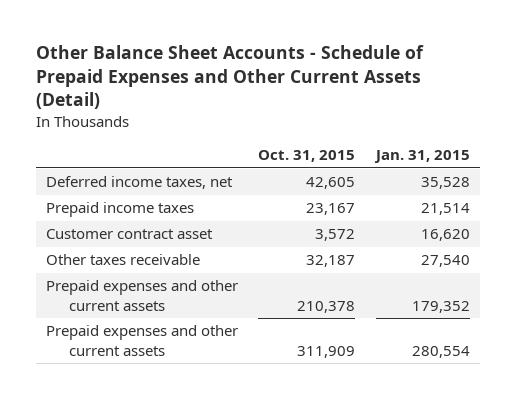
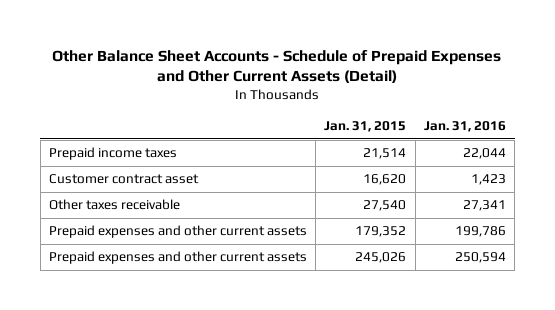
- | Oct. 31, 2015 | Jan. 31, 2015
+ | Jan. 31, 2015 | Jan. 31, 2016
- Deferred income taxes, net | 42,605 | 35,528
- Prepaid expenses and other current assets | 311,909 | 280,554
+ Prepaid expenses and other current assets | 245,026 | 250,594

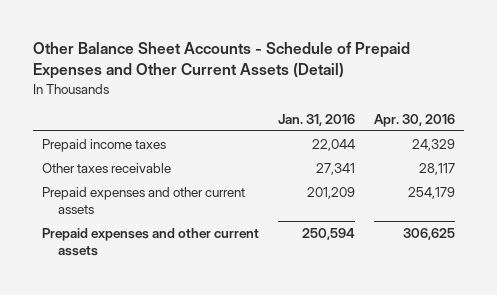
- | Jan. 31, 2015 | Jan. 31, 2016
+ | Jan. 31, 2016 | Apr. 30, 2016
- Customer contract asset | 16,620 | 1,423
- Prepaid expenses and other current assets | 179,352 | 199,786
+ Prepaid expenses and other current assets | 201,209 | 254,179

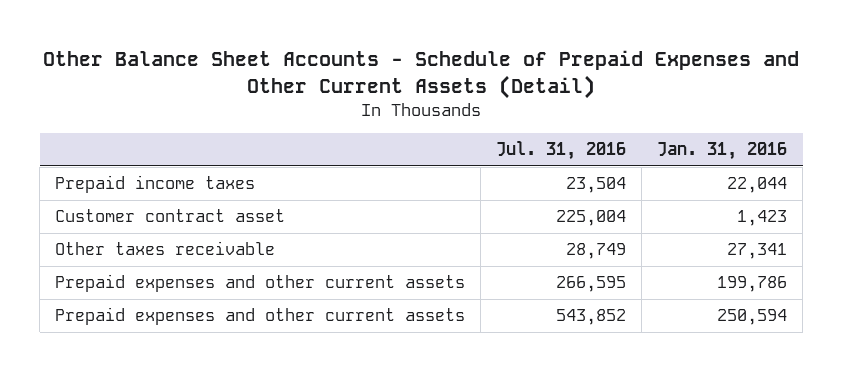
- | Jan. 31, 2016 | Apr. 30, 2016
+ | Jul. 31, 2016 | Jan. 31, 2016
+ Customer contract asset | 225,004 | 1,423
- Prepaid expenses and other current assets | 201,209 | 254,179
+ Prepaid expenses and other current assets | 266,595 | 199,786

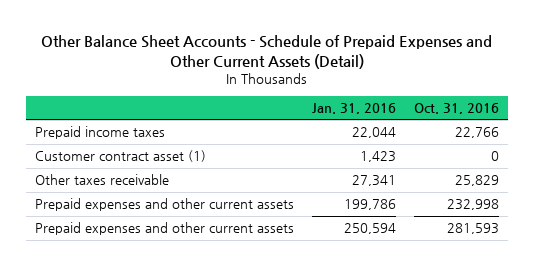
- | Jul. 31, 2016 | Jan. 31, 2016
+ | Jan. 31, 2016 | Oct. 31, 2016
- Customer contract asset | 225,004 | 1,423
+ Customer contract asset (1) | 1,423 | 0

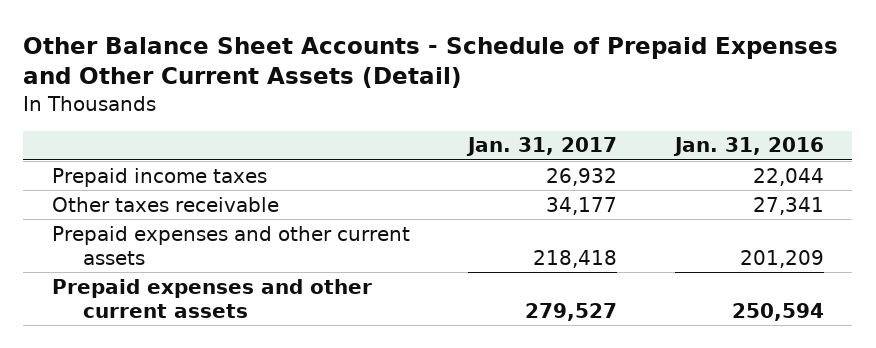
- | Jan. 31, 2016 | Oct. 31, 2016
+ | Jan. 31, 2017 | Jan. 31, 2016
- Customer contract asset (1) | 1,423 | 0
- Prepaid expenses and other current assets | 199,786 | 232,998
+ Prepaid expenses and other current assets | 218,418 | 201,209

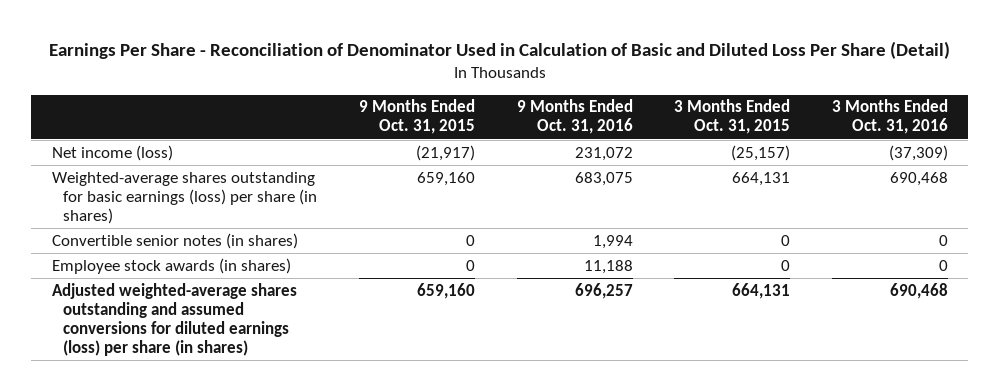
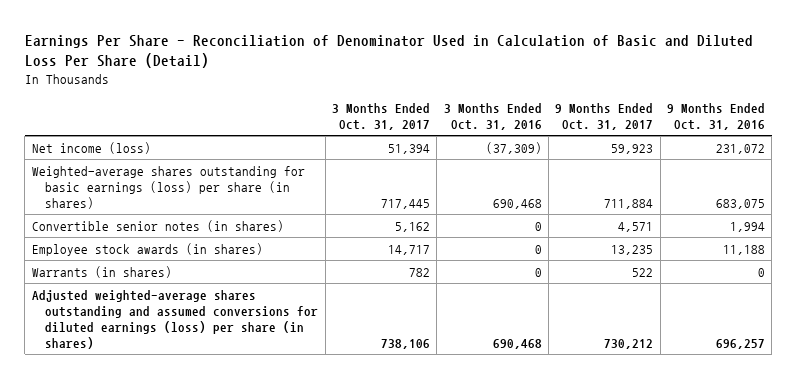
- | 9 Months Ended Oct. 31, 2015 | 9 Months Ended Oct. 31, 2016 | 3 Months Ended Oct. 31, 2015 | 3 Months Ended Oct. 31, 2016
+ | 3 Months Ended Oct. 31, 2017 | 3 Months Ended Oct. 31, 2016 | 9 Months Ended Oct. 31, 2017 | 9 Months Ended Oct. 31, 2016
+ Warrants (in shares) | 782 | 0 | 522 | 0

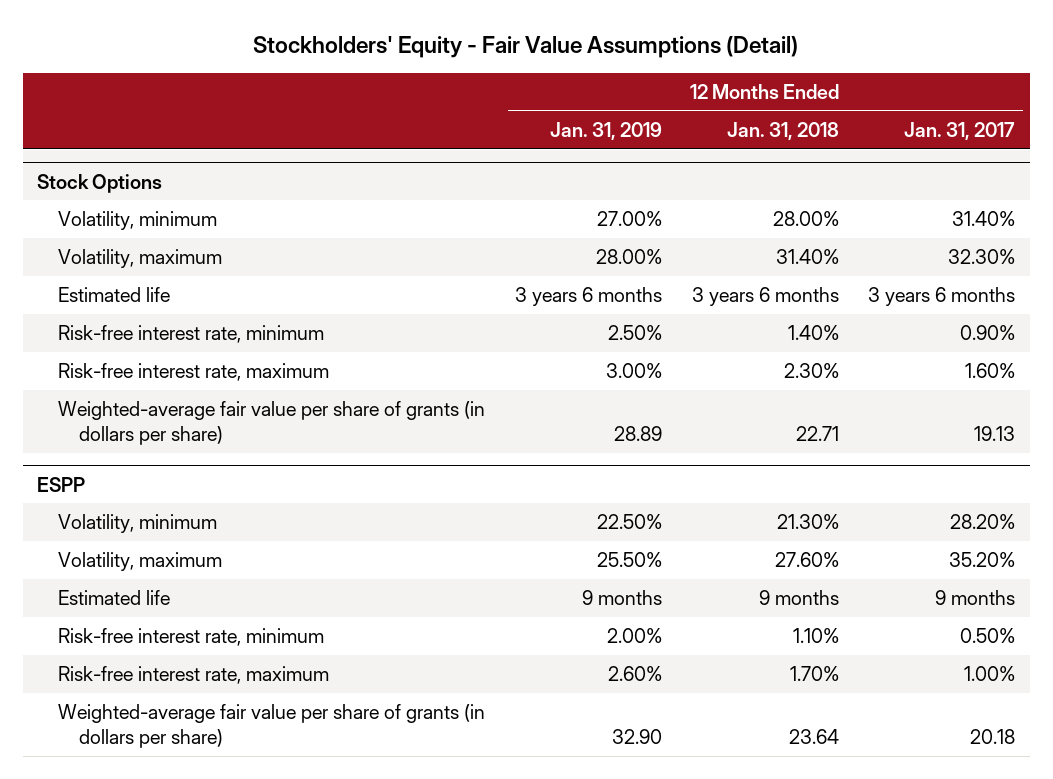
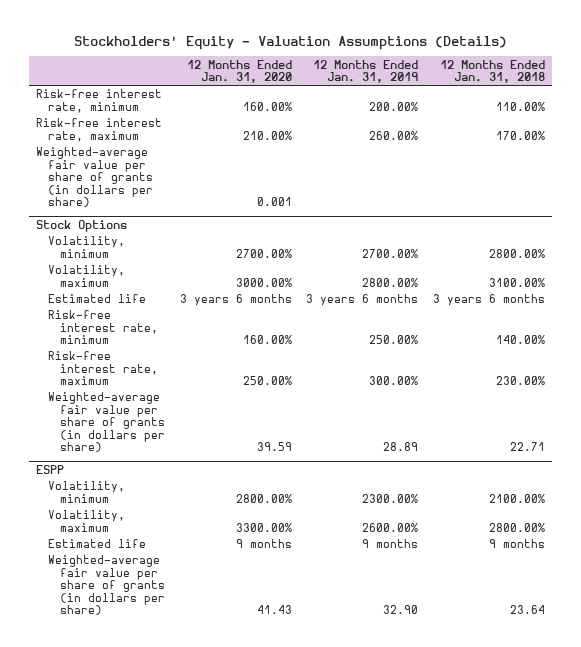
- Stockholders' Equity - Fair Value Assumptions (Detail)
+ Stockholders' Equity - Valuation Assumptions (Details)
- | 12 Months Ended Jan. 31, 2019 | 12 Months Ended Jan. 31, 2018 | 12 Months Ended Jan. 31, 2017
+ | 12 Months Ended Jan. 31, 2020 | 12 Months Ended Jan. 31, 2019 | 12 Months Ended Jan. 31, 2018
+ Risk-free interest rate, minimum | 160.00% | 200.00% | 110.00%
+ Risk-free interest rate, maximum | 210.00% | 260.00% | 170.00%
+ Weighted-average fair value per share of grants (in dollars per share) | 0.001 | |
@ Stock Options
- Volatility, minimum | 27.00% | 28.00% | 31.40%
- Volatility, maximum | 28.00% | 31.40% | 32.30%
+ Volatility, minimum | 2700.00% | 2700.00% | 2800.00%
+ Volatility, maximum | 3000.00% | 2800.00% | 3100.00%
- Risk-free interest rate, minimum | 2.50% | 1.40% | 0.90%
- Risk-free interest rate, maximum | 3.00% | 2.30% | 1.60%
+ Risk-free interest rate, minimum | 160.00% | 250.00% | 140.00%
+ Risk-free interest rate, maximum | 250.00% | 300.00% | 230.00%
@ ESPP
- Volatility, minimum | 22.50% | 21.30% | 28.20%
- Volatility, maximum | 25.50% | 27.60% | 35.20%
+ Volatility, minimum | 2800.00% | 2300.00% | 2100.00%
+ Volatility, maximum | 3300.00% | 2600.00% | 2800.00%
- Risk-free interest rate, minimum | 2.00% | 1.10% | 0.50%
- Risk-free interest rate, maximum | 2.60% | 1.70% | 1.00%

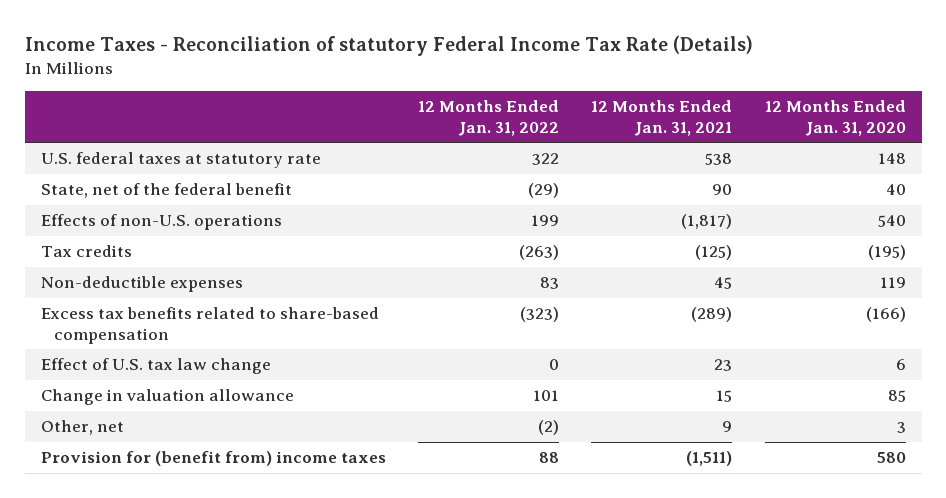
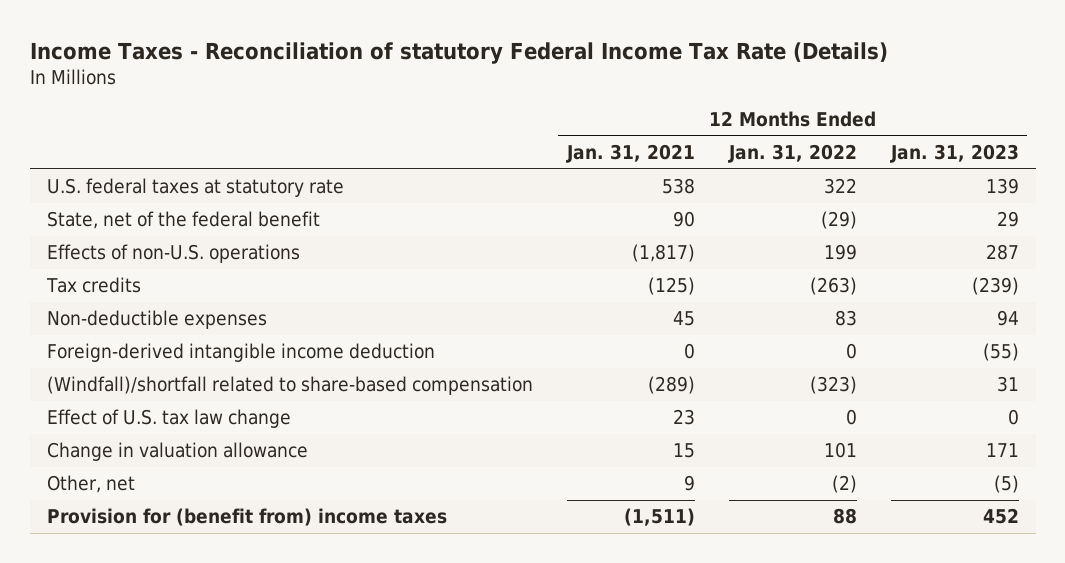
- | 12 Months Ended Jan. 31, 2022 | 12 Months Ended Jan. 31, 2021 | 12 Months Ended Jan. 31, 2020
+ | 12 Months Ended Jan. 31, 2021 | 12 Months Ended Jan. 31, 2022 | 12 Months Ended Jan. 31, 2023
- Excess tax benefits related to share-based compensation | (323) | (289) | (166)
+ Foreign-derived intangible income deduction | 0 | 0 | (55)
+ (Windfall)/shortfall related to share-based compensation | (289) | (323) | 31

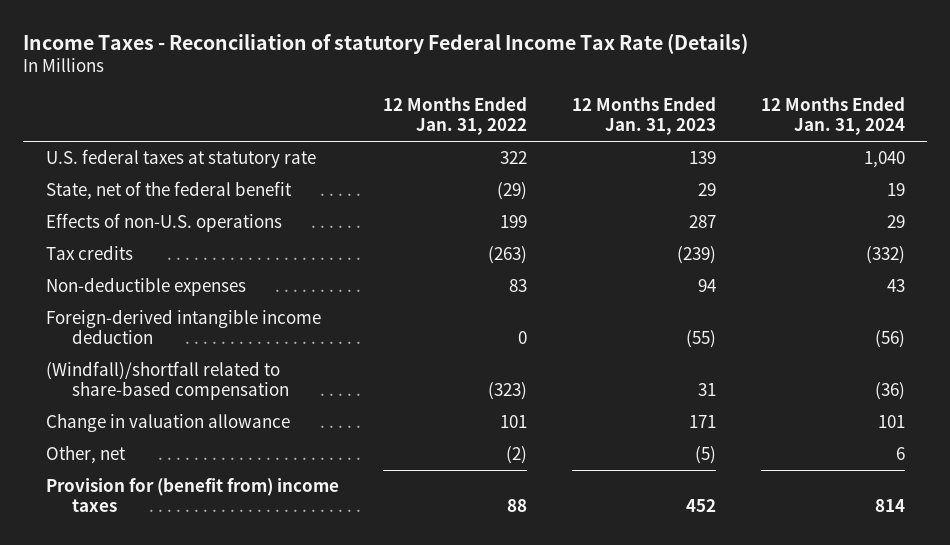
- | 12 Months Ended Jan. 31, 2021 | 12 Months Ended Jan. 31, 2022 | 12 Months Ended Jan. 31, 2023
+ | 12 Months Ended Jan. 31, 2022 | 12 Months Ended Jan. 31, 2023 | 12 Months Ended Jan. 31, 2024
- Effect of U.S. tax law change | 23 | 0 | 0

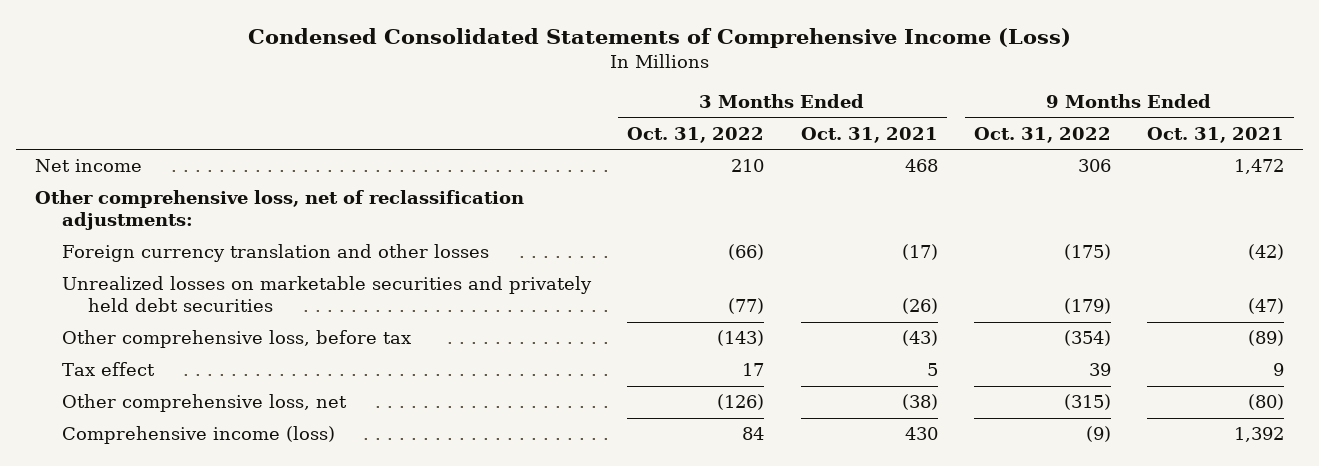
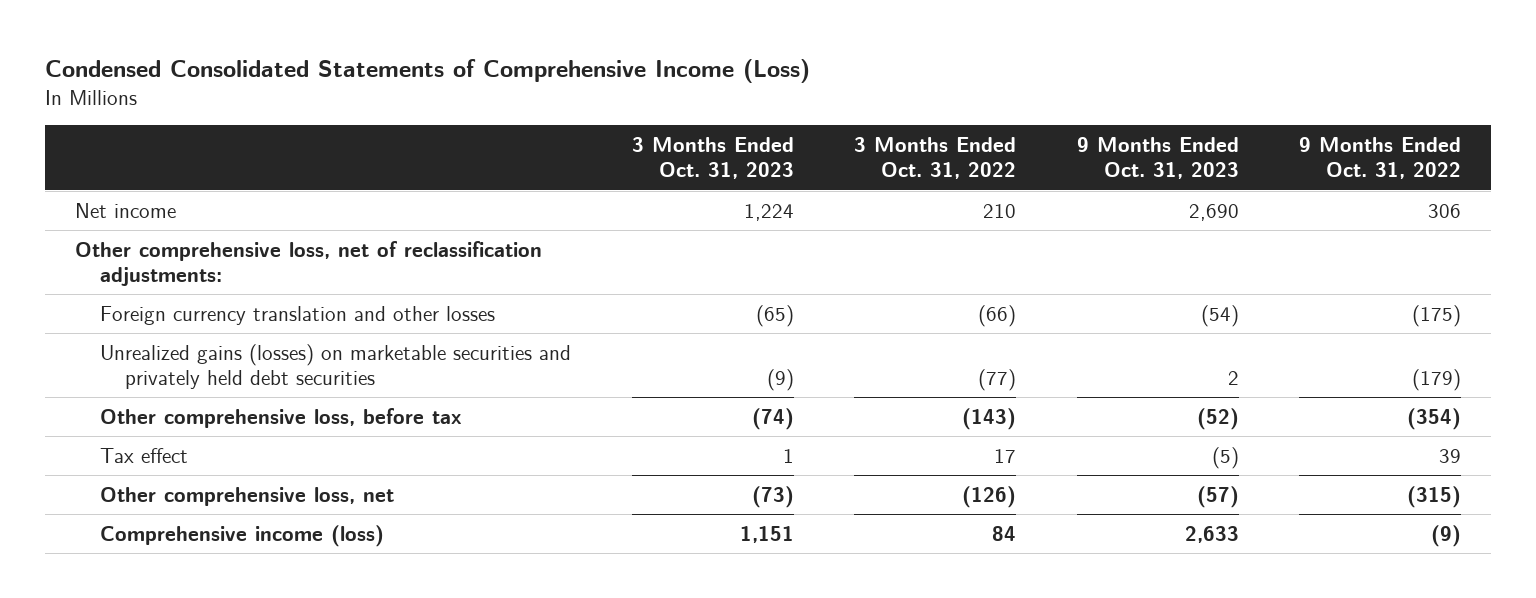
- | 3 Months Ended Oct. 31, 2022 | 3 Months Ended Oct. 31, 2021 | 9 Months Ended Oct. 31, 2022 | 9 Months Ended Oct. 31, 2021
+ | 3 Months Ended Oct. 31, 2023 | 3 Months Ended Oct. 31, 2022 | 9 Months Ended Oct. 31, 2023 | 9 Months Ended Oct. 31, 2022
- Unrealized losses on marketable securities and privately held debt securities | (77) | (26) | (179) | (47)
+ Unrealized gains (losses) on marketable securities and privately held debt securities | (9) | (77) | 2 | (179)

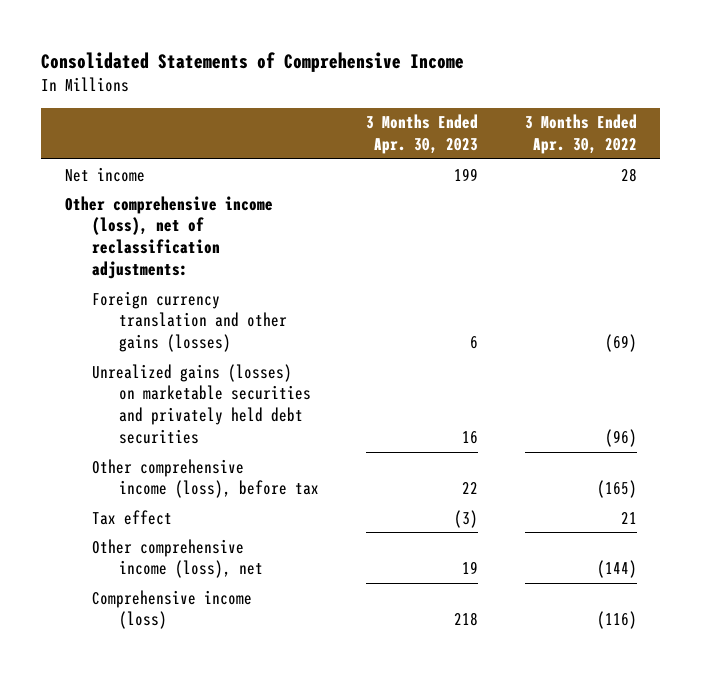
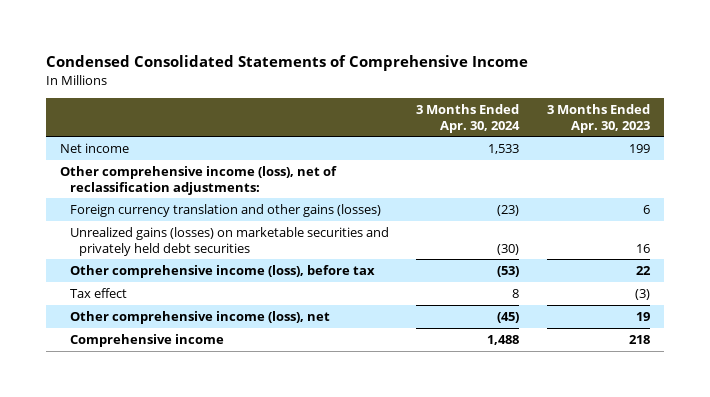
- Consolidated Statements of Comprehensive Income
+ Condensed Consolidated Statements of Comprehensive Income
- | 3 Months Ended Apr. 30, 2023 | 3 Months Ended Apr. 30, 2022
+ | 3 Months Ended Apr. 30, 2024 | 3 Months Ended Apr. 30, 2023
- Comprehensive income (loss) | 218 | (116)
+ Comprehensive income | 1,488 | 218

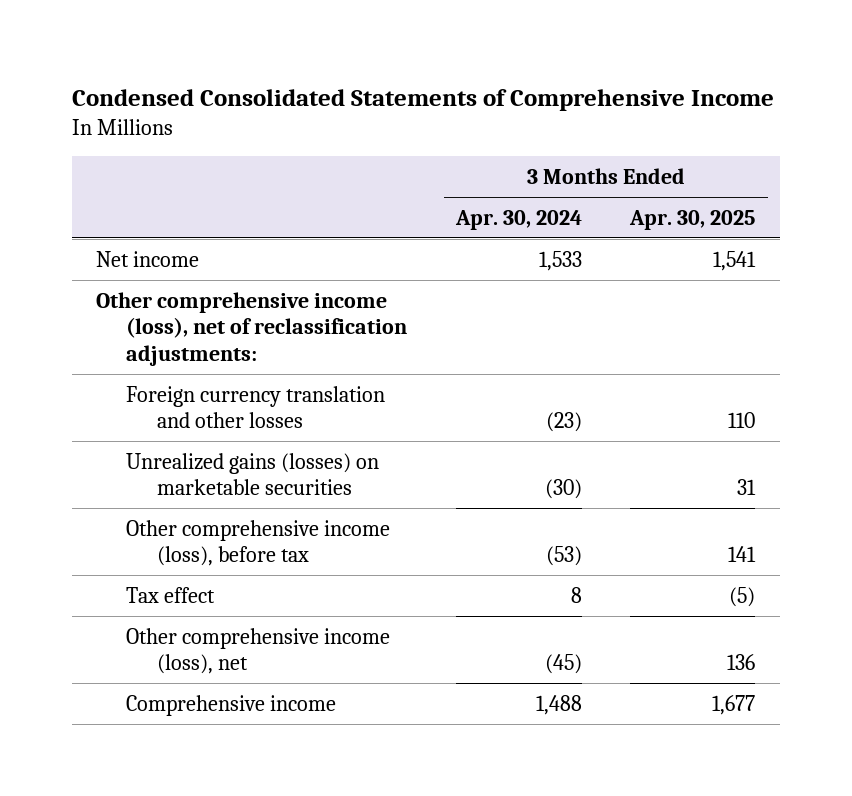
- | 3 Months Ended Apr. 30, 2024 | 3 Months Ended Apr. 30, 2023
+ | 3 Months Ended Apr. 30, 2024 | 3 Months Ended Apr. 30, 2025
- Foreign currency translation and other gains (losses) | (23) | 6
- Unrealized gains (losses) on marketable securities and privately held debt securities | (30) | 16
+ Foreign currency translation and other losses | (23) | 110
+ Unrealized gains (losses) on marketable securities | (30) | 31

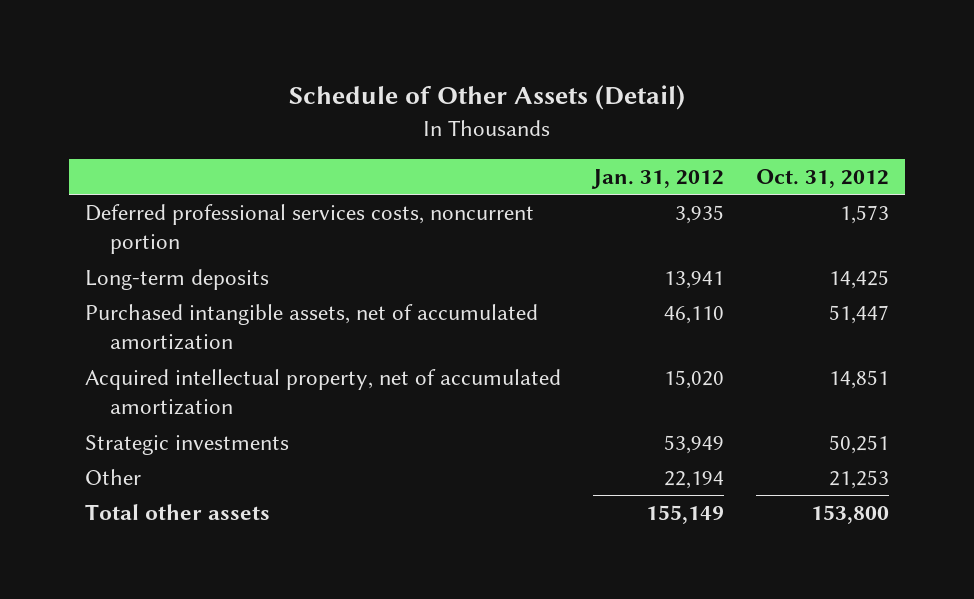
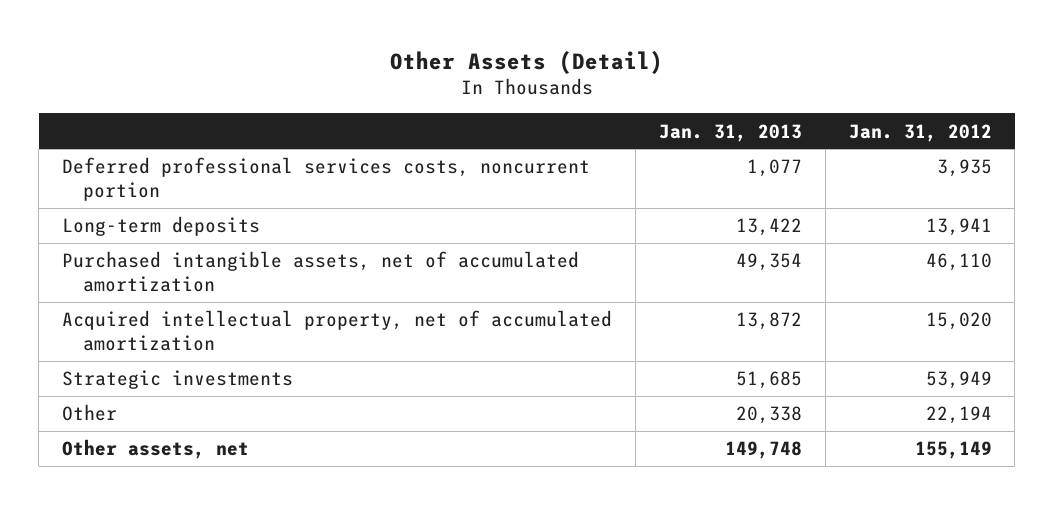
- Schedule of Other Assets (Detail)
+ Other Assets (Detail)
- | Jan. 31, 2012 | Oct. 31, 2012
+ | Jan. 31, 2013 | Jan. 31, 2012
- Total other assets | 155,149 | 153,800
+ Other assets, net | 149,748 | 155,149

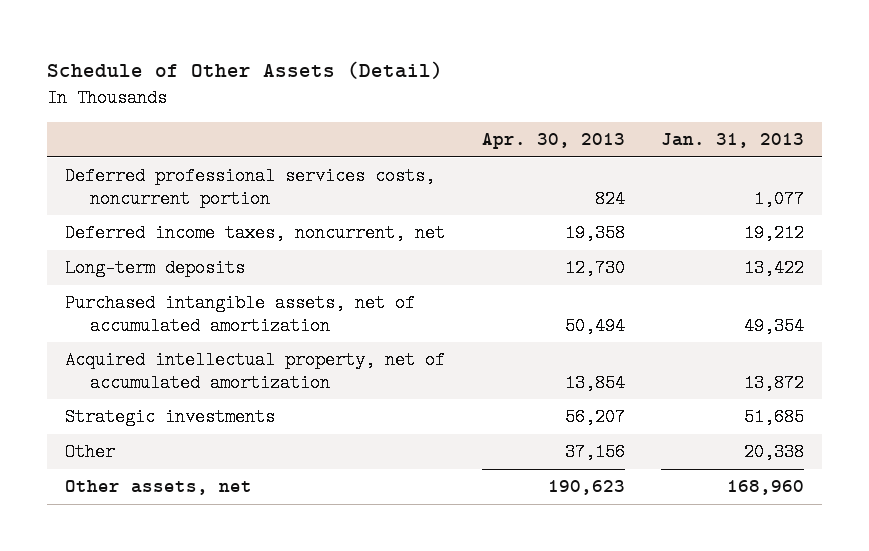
- Other Assets (Detail)
+ Schedule of Other Assets (Detail)
- | Jan. 31, 2013 | Jan. 31, 2012
+ | Apr. 30, 2013 | Jan. 31, 2013
+ Deferred income taxes, noncurrent, net | 19,358 | 19,212
- Other assets, net | 149,748 | 155,149
+ Other assets, net | 190,623 | 168,960

